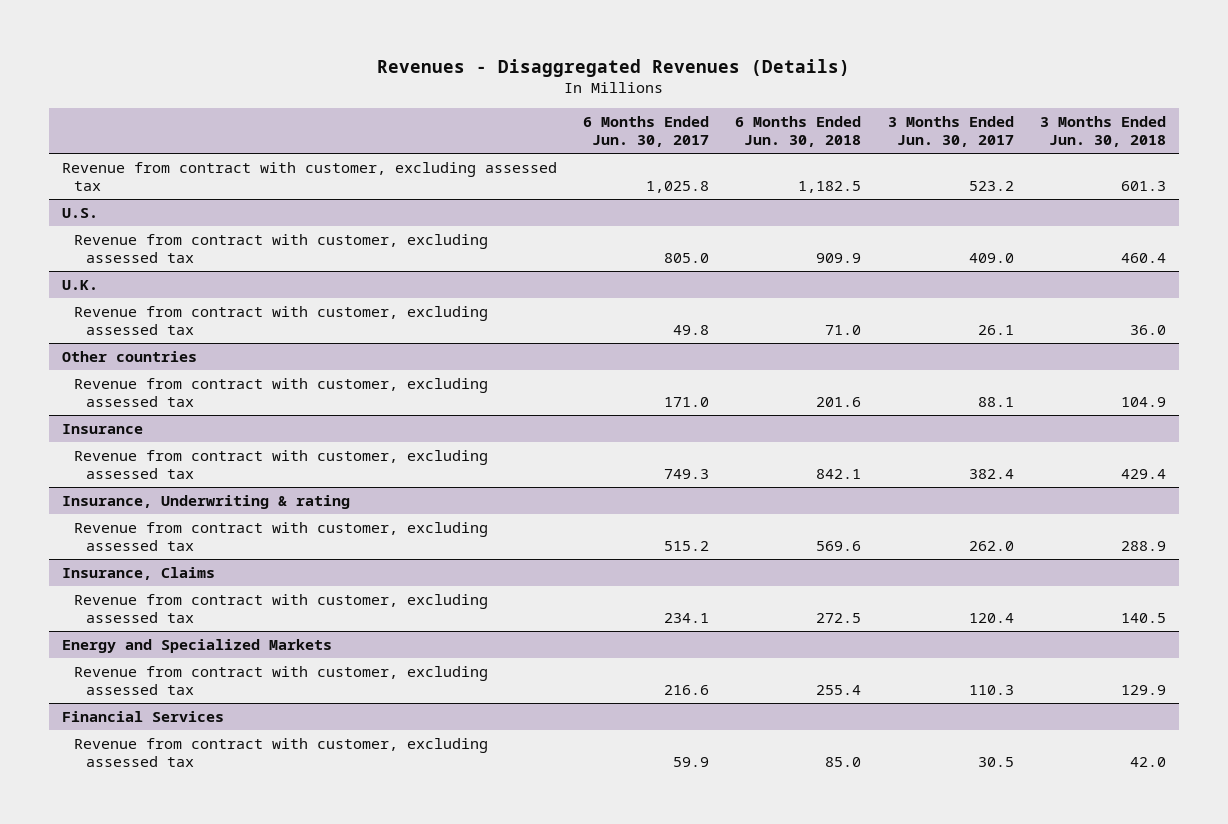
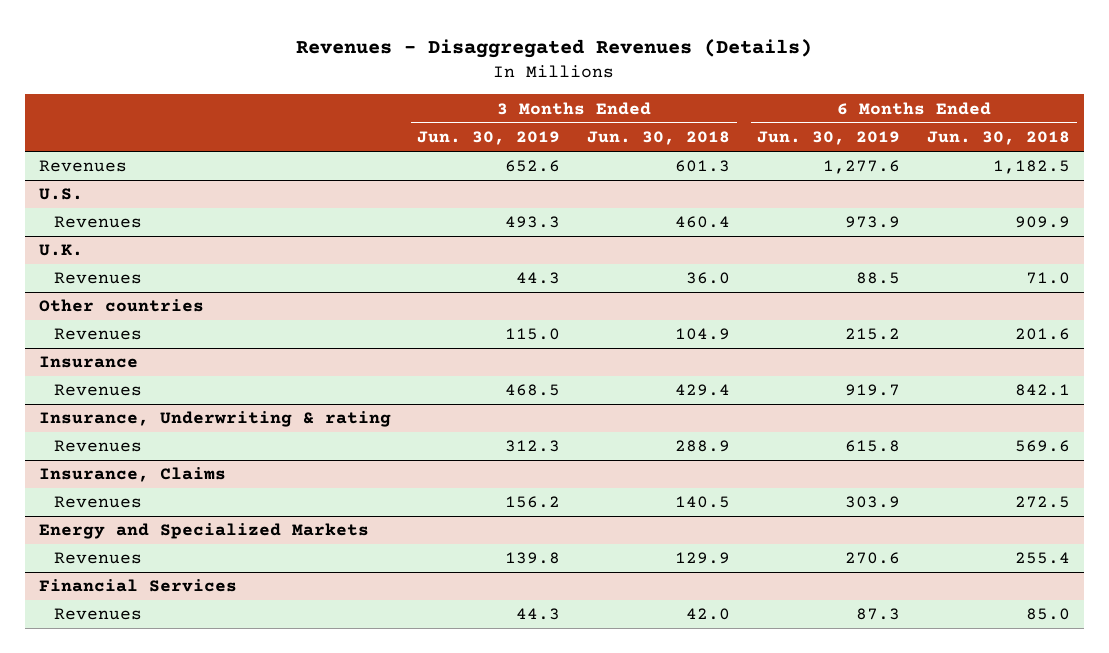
- | 6 Months Ended Jun. 30, 2017 | 6 Months Ended Jun. 30, 2018 | 3 Months Ended Jun. 30, 2017 | 3 Months Ended Jun. 30, 2018
+ | 3 Months Ended Jun. 30, 2019 | 3 Months Ended Jun. 30, 2018 | 6 Months Ended Jun. 30, 2019 | 6 Months Ended Jun. 30, 2018
- Revenue from contract with customer, excluding assessed tax | 1,025.8 | 1,182.5 | 523.2 | 601.3
+ Revenues | 652.6 | 601.3 | 1,277.6 | 1,182.5
@ U.S.
- Revenue from contract with customer, excluding assessed tax | 805.0 | 909.9 | 409.0 | 460.4
+ Revenues | 493.3 | 460.4 | 973.9 | 909.9
@ U.K.
- Revenue from contract with customer, excluding assessed tax | 49.8 | 71.0 | 26.1 | 36.0
+ Revenues | 44.3 | 36.0 | 88.5 | 71.0
@ Other countries
- Revenue from contract with customer, excluding assessed tax | 171.0 | 201.6 | 88.1 | 104.9
+ Revenues | 115.0 | 104.9 | 215.2 | 201.6
@ Insurance
- Revenue from contract with customer, excluding assessed tax | 749.3 | 842.1 | 382.4 | 429.4
+ Revenues | 468.5 | 429.4 | 919.7 | 842.1
@ Insurance, Underwriting & rating
- Revenue from contract with customer, excluding assessed tax | 515.2 | 569.6 | 262.0 | 288.9
+ Revenues | 312.3 | 288.9 | 615.8 | 569.6
@ Insurance, Claims
- Revenue from contract with customer, excluding assessed tax | 234.1 | 272.5 | 120.4 | 140.5
+ Revenues | 156.2 | 140.5 | 303.9 | 272.5
@ Energy and Specialized Markets
- Revenue from contract with customer, excluding assessed tax | 216.6 | 255.4 | 110.3 | 129.9
+ Revenues | 139.8 | 129.9 | 270.6 | 255.4
@ Financial Services
- Revenue from contract with customer, excluding assessed tax | 59.9 | 85.0 | 30.5 | 42.0
+ Revenues | 44.3 | 42.0 | 87.3 | 85.0

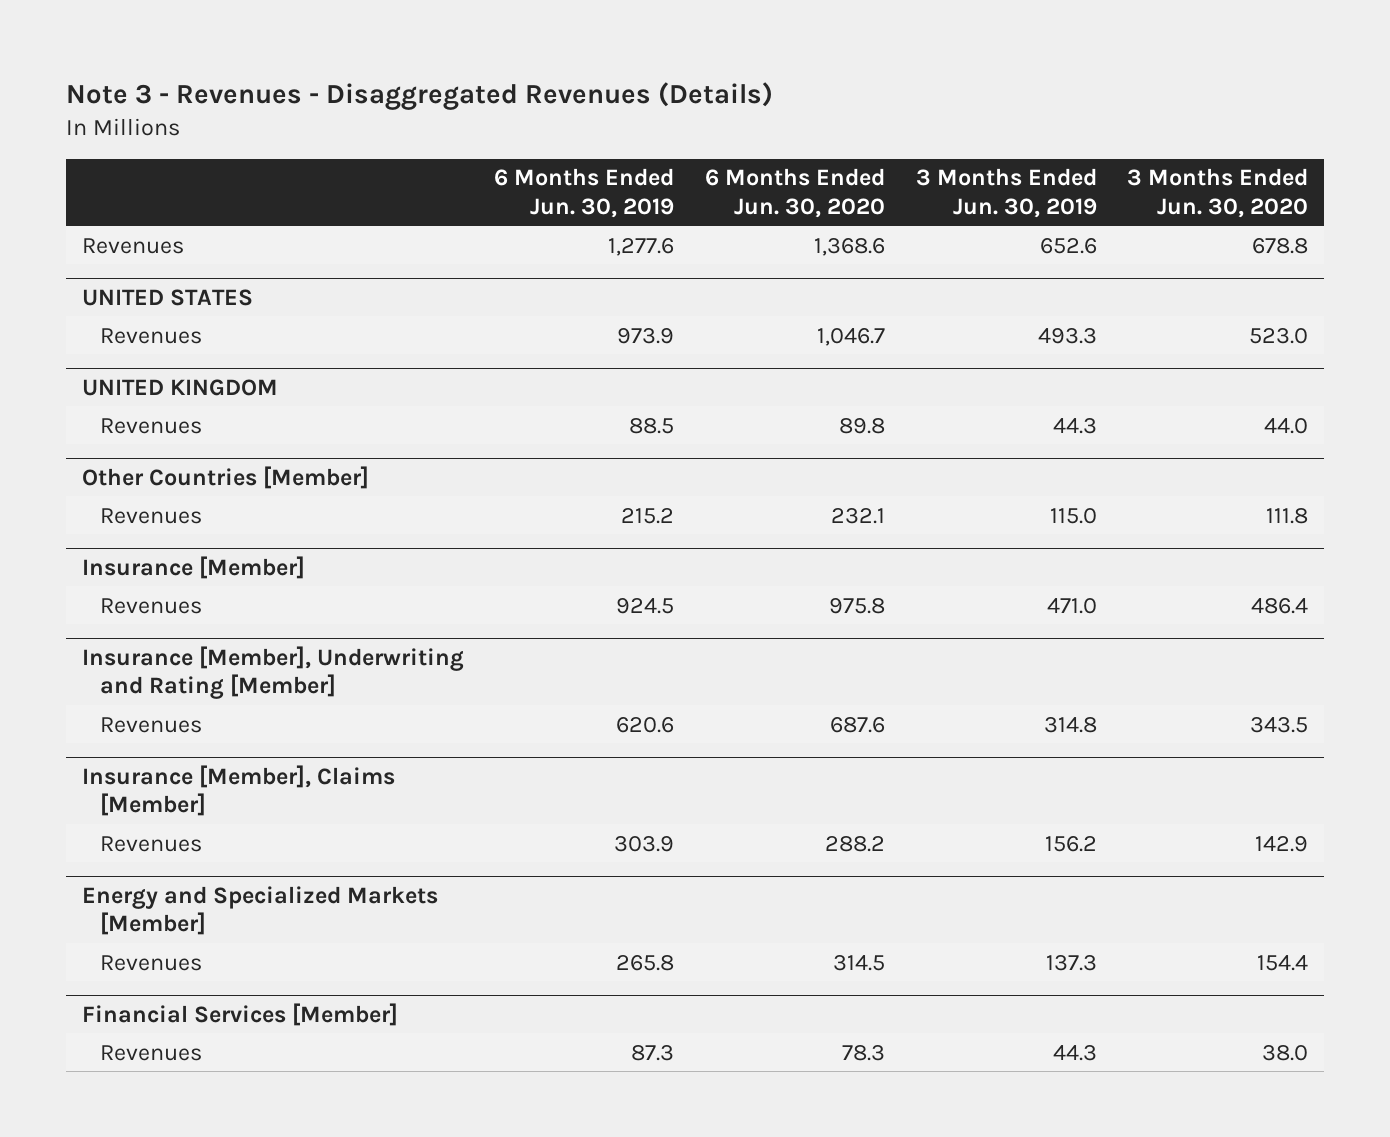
- Revenues - Disaggregated Revenues (Details)
+ Note 3 - Revenues - Disaggregated Revenues (Details)
- | 3 Months Ended Jun. 30, 2019 | 3 Months Ended Jun. 30, 2018 | 6 Months Ended Jun. 30, 2019 | 6 Months Ended Jun. 30, 2018
+ | 6 Months Ended Jun. 30, 2019 | 6 Months Ended Jun. 30, 2020 | 3 Months Ended Jun. 30, 2019 | 3 Months Ended Jun. 30, 2020
- U.S.
+ UNITED STATES
- U.K.
+ UNITED KINGDOM
- Other countries
+ Other Countries [Member]
- Insurance
- Revenues | 468.5 | 429.4 | 919.7 | 842.1
- Insurance, Underwriting & rating
- Revenues | 312.3 | 288.9 | 615.8 | 569.6
- Insurance, Claims
+ Insurance [Member]
+ Revenues | 924.5 | 975.8 | 471.0 | 486.4
+ Insurance [Member], Underwriting and Rating [Member]
+ Revenues | 620.6 | 687.6 | 314.8 | 343.5
+ Insurance [Member], Claims [Member]
- Energy and Specialized Markets
- Revenues | 139.8 | 129.9 | 270.6 | 255.4
- Financial Services
+ Energy and Specialized Markets [Member]
+ Revenues | 265.8 | 314.5 | 137.3 | 154.4
+ Financial Services [Member]

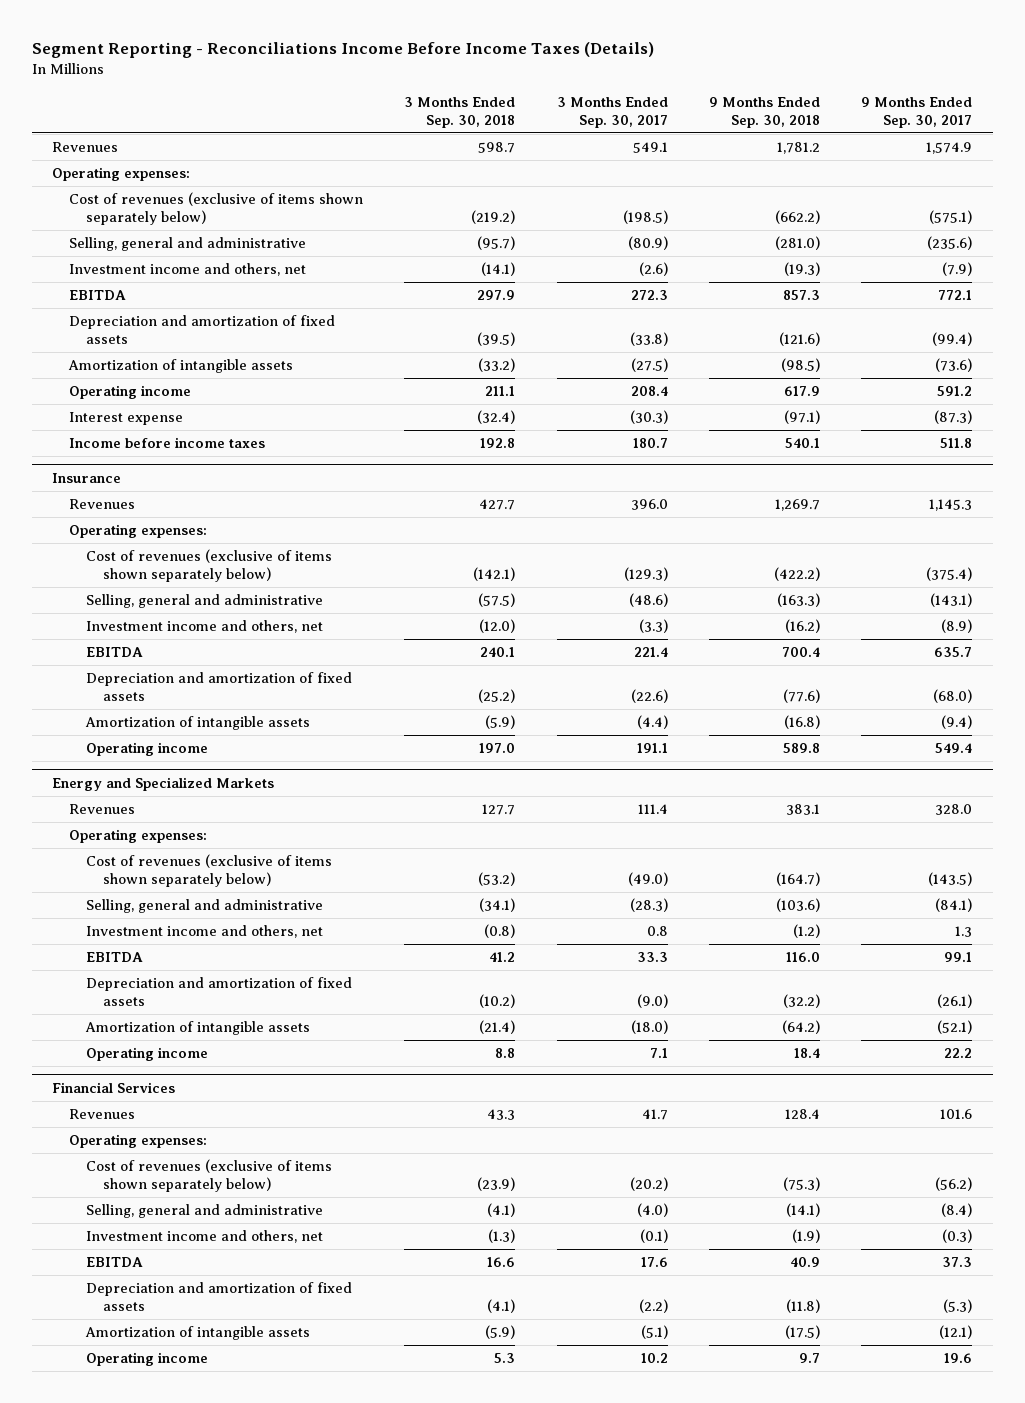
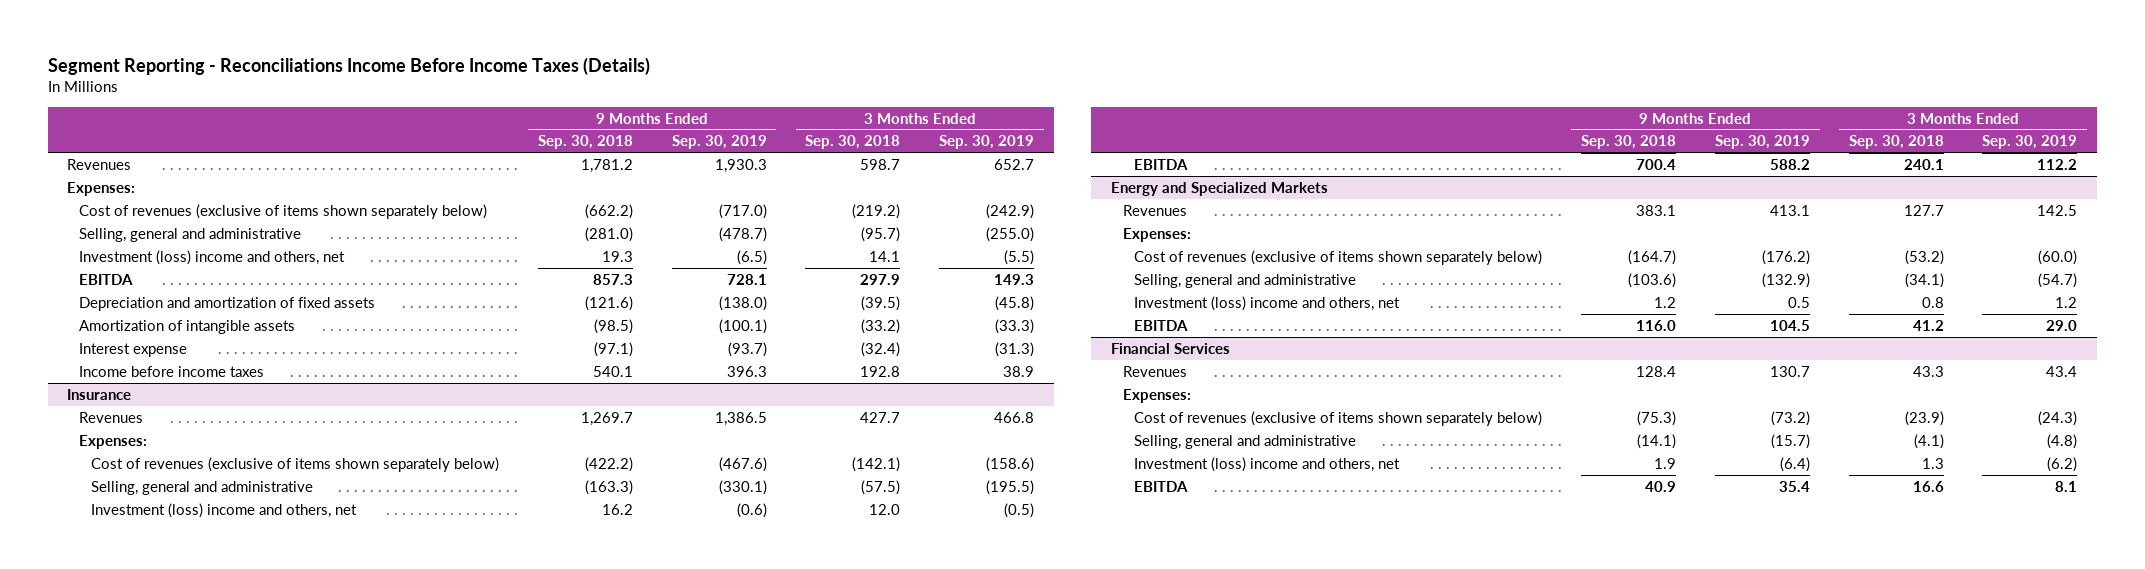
- | 3 Months Ended Sep. 30, 2018 | 3 Months Ended Sep. 30, 2017 | 9 Months Ended Sep. 30, 2018 | 9 Months Ended Sep. 30, 2017
+ | 9 Months Ended Sep. 30, 2018 | 9 Months Ended Sep. 30, 2019 | 3 Months Ended Sep. 30, 2018 | 3 Months Ended Sep. 30, 2019
- Operating expenses:
+ Expenses:
- Investment income and others, net | (14.1) | (2.6) | (19.3) | (7.9)
+ Investment (loss) income and others, net | 19.3 | (6.5) | 14.1 | (5.5)
- Operating income | 211.1 | 208.4 | 617.9 | 591.2
@ Insurance
- Operating expenses:
+ Expenses:
- Investment income and others, net | (12.0) | (3.3) | (16.2) | (8.9)
+ Investment (loss) income and others, net | 16.2 | (0.6) | 12.0 | (0.5)
- Depreciation and amortization of fixed assets | (25.2) | (22.6) | (77.6) | (68.0)
- Amortization of intangible assets | (5.9) | (4.4) | (16.8) | (9.4)
- Operating income | 197.0 | 191.1 | 589.8 | 549.4
@ Energy and Specialized Markets
- Operating expenses:
+ Expenses:
- Investment income and others, net | (0.8) | 0.8 | (1.2) | 1.3
+ Investment (loss) income and others, net | 1.2 | 0.5 | 0.8 | 1.2
- Depreciation and amortization of fixed assets | (10.2) | (9.0) | (32.2) | (26.1)
- Amortization of intangible assets | (21.4) | (18.0) | (64.2) | (52.1)
- Operating income | 8.8 | 7.1 | 18.4 | 22.2
@ Financial Services
- Operating expenses:
+ Expenses:
- Investment income and others, net | (1.3) | (0.1) | (1.9) | (0.3)
+ Investment (loss) income and others, net | 1.9 | (6.4) | 1.3 | (6.2)
- Depreciation and amortization of fixed assets | (4.1) | (2.2) | (11.8) | (5.3)
- Amortization of intangible assets | (5.9) | (5.1) | (17.5) | (12.1)
- Operating income | 5.3 | 10.2 | 9.7 | 19.6

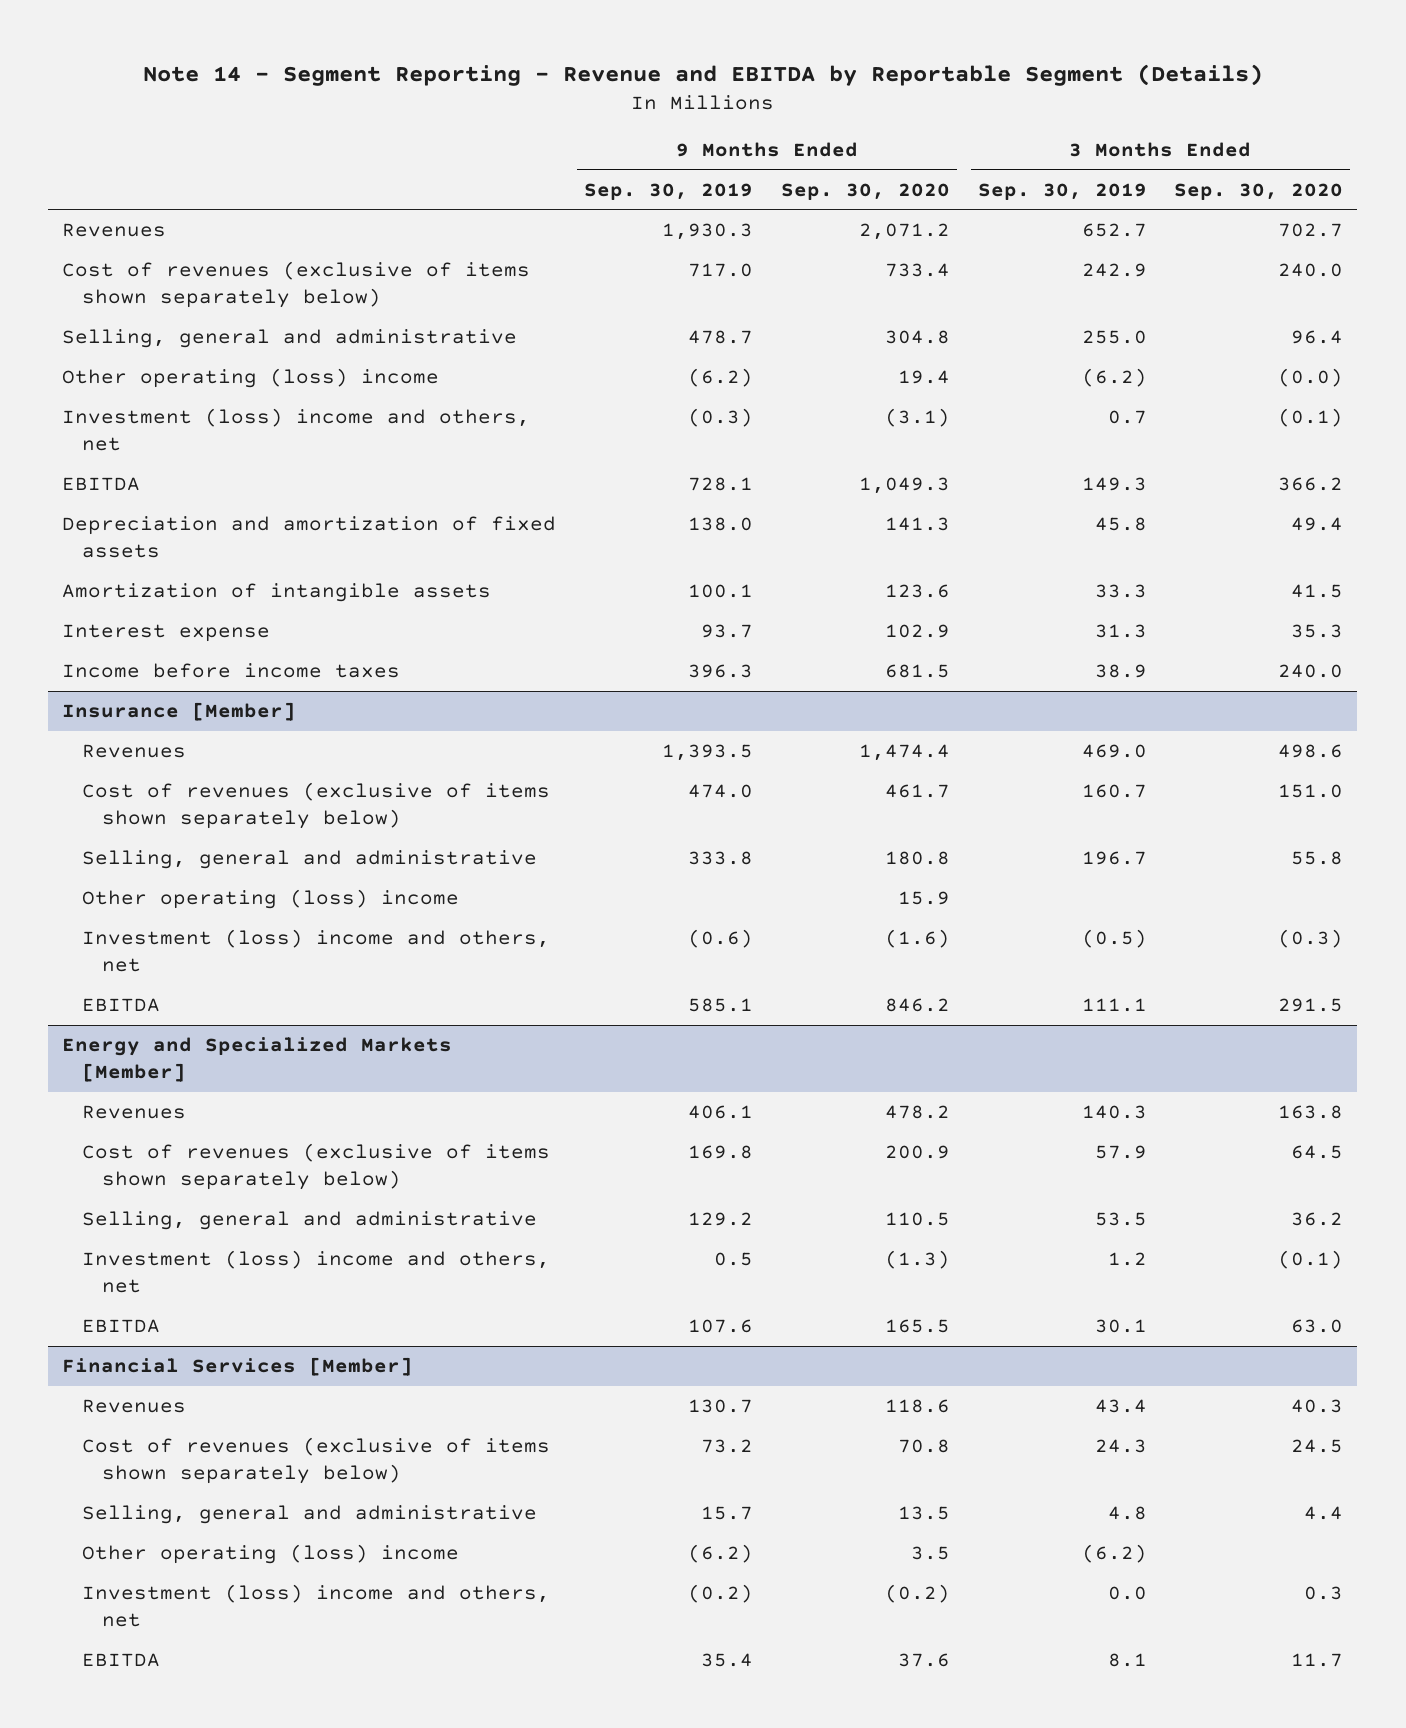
- Segment Reporting - Reconciliations Income Before Income Taxes (Details)
+ Note 14 - Segment Reporting - Revenue and EBITDA by Reportable Segment (Details)
- | 9 Months Ended Sep. 30, 2018 | 9 Months Ended Sep. 30, 2019 | 3 Months Ended Sep. 30, 2018 | 3 Months Ended Sep. 30, 2019
+ | 9 Months Ended Sep. 30, 2019 | 9 Months Ended Sep. 30, 2020 | 3 Months Ended Sep. 30, 2019 | 3 Months Ended Sep. 30, 2020
- Expenses:
- Cost of revenues (exclusive of items shown separately below) | (662.2) | (717.0) | (219.2) | (242.9)
- Selling, general and administrative | (281.0) | (478.7) | (95.7) | (255.0)
- Investment (loss) income and others, net | 19.3 | (6.5) | 14.1 | (5.5)
+ Cost of revenues (exclusive of items shown separately below) | 717.0 | 733.4 | 242.9 | 240.0
+ Selling, general and administrative | 478.7 | 304.8 | 255.0 | 96.4
+ Other operating (loss) income | (6.2) | 19.4 | (6.2) | (0.0)
+ Investment (loss) income and others, net | (0.3) | (3.1) | 0.7 | (0.1)
- Depreciation and amortization of fixed assets | (121.6) | (138.0) | (39.5) | (45.8)
- Amortization of intangible assets | (98.5) | (100.1) | (33.2) | (33.3)
- Interest expense | (97.1) | (93.7) | (32.4) | (31.3)
+ Depreciation and amortization of fixed assets | 138.0 | 141.3 | 45.8 | 49.4
+ Amortization of intangible assets | 100.1 | 123.6 | 33.3 | 41.5
+ Interest expense | 93.7 | 102.9 | 31.3 | 35.3
- Insurance
- Revenues | 1,269.7 | 1,386.5 | 427.7 | 466.8
- Expenses:
- Cost of revenues (exclusive of items shown separately below) | (422.2) | (467.6) | (142.1) | (158.6)
- Selling, general and administrative | (163.3) | (330.1) | (57.5) | (195.5)
+ Insurance [Member]
+ Revenues | 1,393.5 | 1,474.4 | 469.0 | 498.6
+ Cost of revenues (exclusive of items shown separately below) | 474.0 | 461.7 | 160.7 | 151.0
+ Selling, general and administrative | 333.8 | 180.8 | 196.7 | 55.8
+ Other operating (loss) income | | 15.9 | |
- EBITDA | 700.4 | 588.2 | 240.1 | 112.2
- Energy and Specialized Markets
- Revenues | 383.1 | 413.1 | 127.7 | 142.5
- Expenses:
- Cost of revenues (exclusive of items shown separately below) | (164.7) | (176.2) | (53.2) | (60.0)
- Selling, general and administrative | (103.6) | (132.9) | (34.1) | (54.7)
+ EBITDA | 585.1 | 846.2 | 111.1 | 291.5
+ Energy and Specialized Markets [Member]
+ Revenues | 406.1 | 478.2 | 140.3 | 163.8
+ Cost of revenues (exclusive of items shown separately below) | 169.8 | 200.9 | 57.9 | 64.5
+ Selling, general and administrative | 129.2 | 110.5 | 53.5 | 36.2
- EBITDA | 116.0 | 104.5 | 41.2 | 29.0
- Financial Services
+ EBITDA | 107.6 | 165.5 | 30.1 | 63.0
+ Financial Services [Member]
- Expenses:
- Cost of revenues (exclusive of items shown separately below) | (75.3) | (73.2) | (23.9) | (24.3)
- Selling, general and administrative | (14.1) | (15.7) | (4.1) | (4.8)
- Investment (loss) income and others, net | 1.9 | (6.4) | 1.3 | (6.2)
+ Cost of revenues (exclusive of items shown separately below) | 73.2 | 70.8 | 24.3 | 24.5
+ Selling, general and administrative | 15.7 | 13.5 | 4.8 | 4.4
+ Other operating (loss) income | (6.2) | 3.5 | (6.2) |
+ Investment (loss) income and others, net | (0.2) | (0.2) | 0.0 | 0.3

